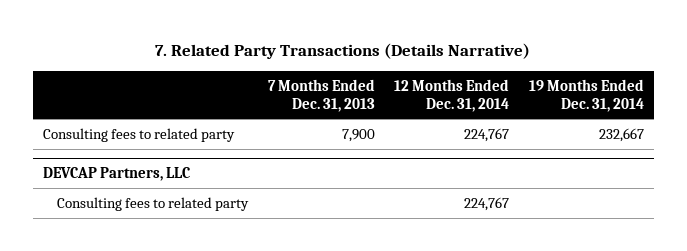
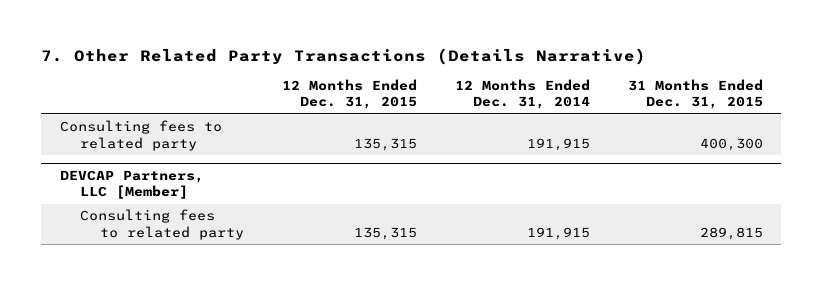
- 7. Related Party Transactions (Details Narrative)
+ 7. Other Related Party Transactions (Details Narrative)
- | 7 Months Ended Dec. 31, 2013 | 12 Months Ended Dec. 31, 2014 | 19 Months Ended Dec. 31, 2014
+ | 12 Months Ended Dec. 31, 2015 | 12 Months Ended Dec. 31, 2014 | 31 Months Ended Dec. 31, 2015
- Consulting fees to related party | 7,900 | 224,767 | 232,667
- DEVCAP Partners, LLC
- Consulting fees to related party | | 224,767 |
+ Consulting fees to related party | 135,315 | 191,915 | 400,300
+ DEVCAP Partners, LLC [Member]
+ Consulting fees to related party | 135,315 | 191,915 | 289,815

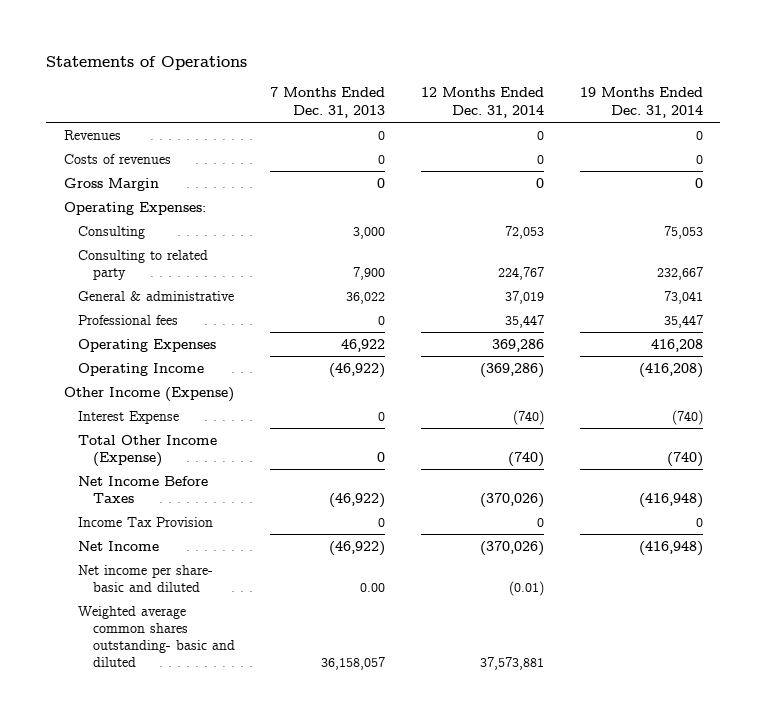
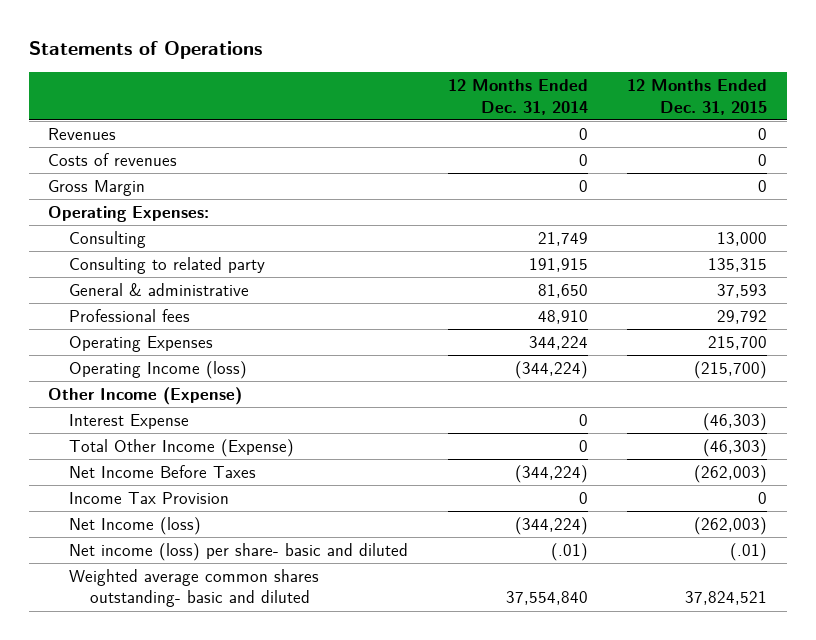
- | 7 Months Ended Dec. 31, 2013 | 12 Months Ended Dec. 31, 2014 | 19 Months Ended Dec. 31, 2014
+ | 12 Months Ended Dec. 31, 2014 | 12 Months Ended Dec. 31, 2015
- Consulting | 3,000 | 72,053 | 75,053
- Consulting to related party | 7,900 | 224,767 | 232,667
- General & administrative | 36,022 | 37,019 | 73,041
- Professional fees | 0 | 35,447 | 35,447
- Operating Expenses | 46,922 | 369,286 | 416,208
- Operating Income | (46,922) | (369,286) | (416,208)
+ Consulting | 21,749 | 13,000
+ Consulting to related party | 191,915 | 135,315
+ General & administrative | 81,650 | 37,593
+ Professional fees | 48,910 | 29,792
+ Operating Expenses | 344,224 | 215,700
+ Operating Income (loss) | (344,224) | (215,700)
- Interest Expense | 0 | (740) | (740)
- Total Other Income (Expense) | 0 | (740) | (740)
- Net Income Before Taxes | (46,922) | (370,026) | (416,948)
+ Interest Expense | 0 | (46,303)
+ Total Other Income (Expense) | 0 | (46,303)
+ Net Income Before Taxes | (344,224) | (262,003)
- Net Income | (46,922) | (370,026) | (416,948)
- Net income per share- basic and diluted | 0.00 | (0.01) |
- Weighted average common shares outstanding- basic and diluted | 36,158,057 | 37,573,881 |
+ Net Income (loss) | (344,224) | (262,003)
+ Net income (loss) per share- basic and diluted | (.01) | (.01)
+ Weighted average common shares outstanding- basic and diluted | 37,554,840 | 37,824,521

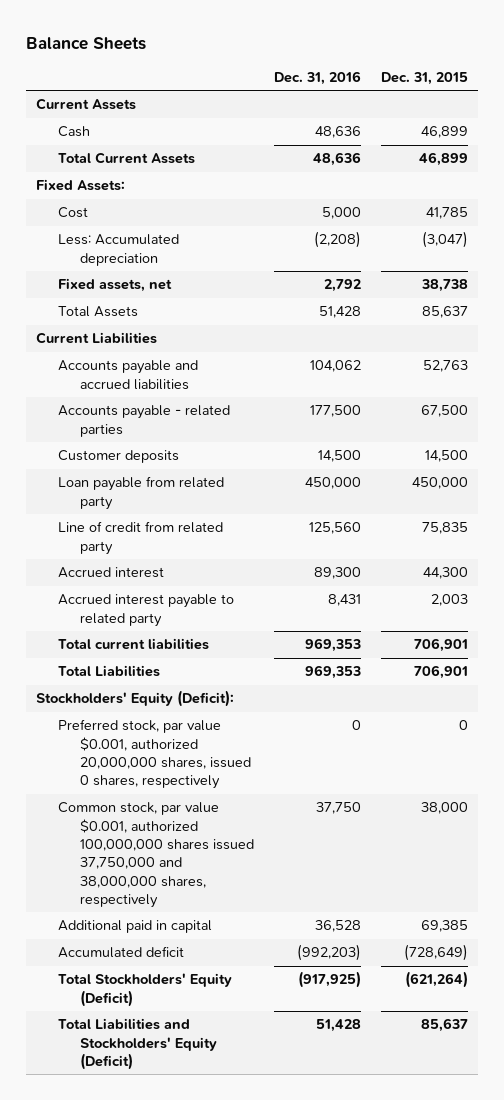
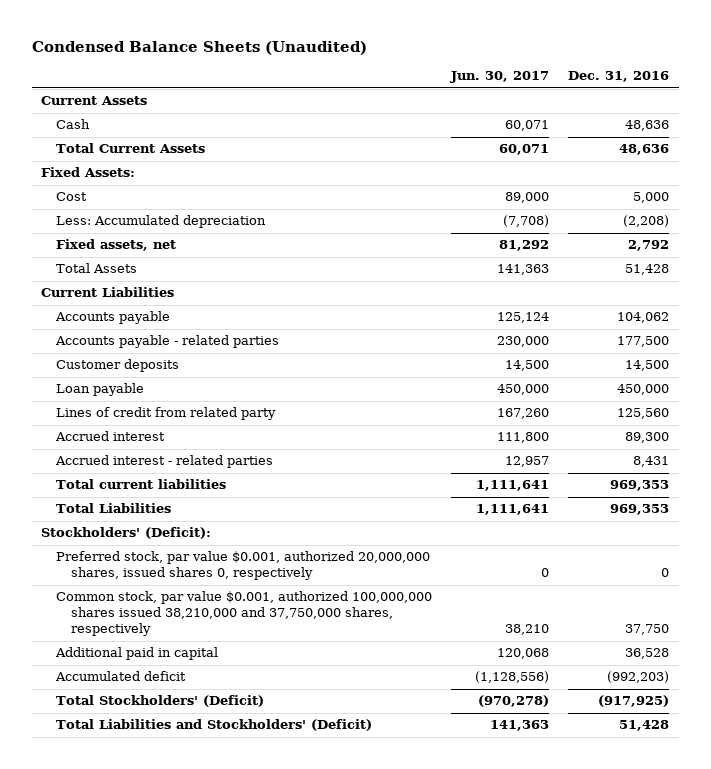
- Balance Sheets
+ Condensed Balance Sheets (Unaudited)
- | Dec. 31, 2016 | Dec. 31, 2015
+ | Jun. 30, 2017 | Dec. 31, 2016
- Accounts payable and accrued liabilities | 104,062 | 52,763
+ Accounts payable | 125,124 | 104,062
- Loan payable from related party | 450,000 | 450,000
- Line of credit from related party | 125,560 | 75,835
+ Loan payable | 450,000 | 450,000
+ Lines of credit from related party | 167,260 | 125,560
- Accrued interest payable to related party | 8,431 | 2,003
+ Accrued interest - related parties | 12,957 | 8,431
- Stockholders' Equity (Deficit):
- Preferred stock, par value $0.001, authorized 20,000,000 shares, issued 0 shares, respectively | 0 | 0
- Common stock, par value $0.001, authorized 100,000,000 shares issued 37,750,000 and 38,000,000 shares, respectively | 37,750 | 38,000
+ Stockholders' (Deficit):
+ Preferred stock, par value $0.001, authorized 20,000,000 shares, issued shares 0, respectively | 0 | 0
+ Common stock, par value $0.001, authorized 100,000,000 shares issued 38,210,000 and 37,750,000 shares, respectively | 38,210 | 37,750
- Total Stockholders' Equity (Deficit) | (917,925) | (621,264)
- Total Liabilities and Stockholders' Equity (Deficit) | 51,428 | 85,637
+ Total Stockholders' (Deficit) | (970,278) | (917,925)
+ Total Liabilities and Stockholders' (Deficit) | 141,363 | 51,428

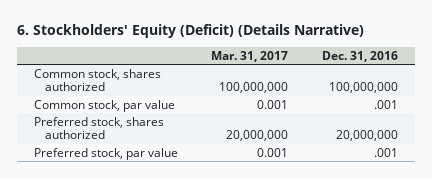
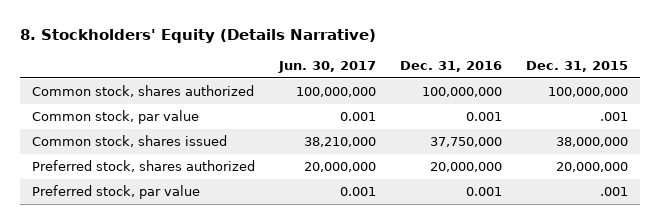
- 6. Stockholders' Equity (Deficit) (Details Narrative)
+ 8. Stockholders' Equity (Details Narrative)
- | Mar. 31, 2017 | Dec. 31, 2016
+ | Jun. 30, 2017 | Dec. 31, 2016 | Dec. 31, 2015
- Common stock, par value | 0.001 | .001
+ Common stock, par value | 0.001 | 0.001 | .001
+ Common stock, shares issued | 38,210,000 | 37,750,000 | 38,000,000
- Preferred stock, par value | 0.001 | .001
+ Preferred stock, par value | 0.001 | 0.001 | .001

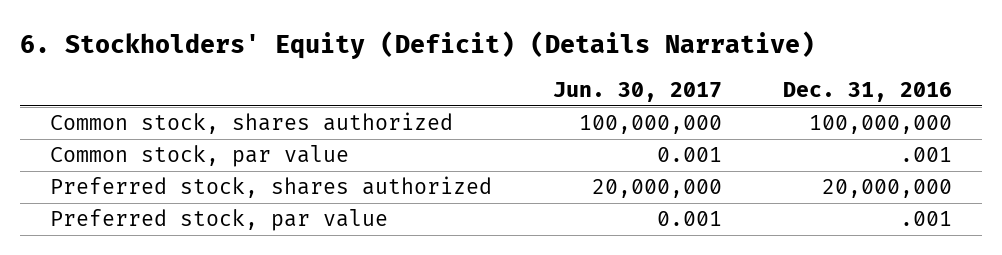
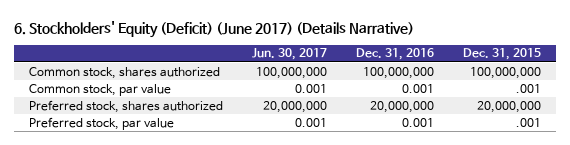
- 6. Stockholders' Equity (Deficit) (Details Narrative)
+ 6. Stockholders' Equity (Deficit) (June 2017) (Details Narrative)
- | Jun. 30, 2017 | Dec. 31, 2016
+ | Jun. 30, 2017 | Dec. 31, 2016 | Dec. 31, 2015
- Common stock, par value | 0.001 | .001
+ Common stock, par value | 0.001 | 0.001 | .001
- Preferred stock, par value | 0.001 | .001
+ Preferred stock, par value | 0.001 | 0.001 | .001

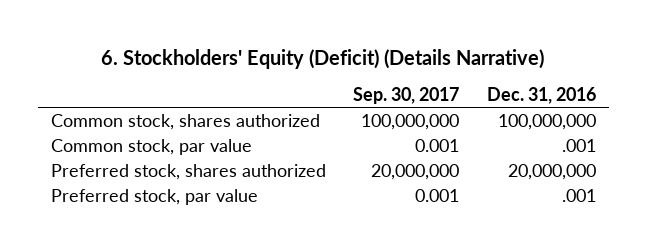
- 6. Stockholders' Equity (Deficit) (June 2017) (Details Narrative)
+ 6. Stockholders' Equity (Deficit) (Details Narrative)
- | Jun. 30, 2017 | Dec. 31, 2016 | Dec. 31, 2015
+ | Sep. 30, 2017 | Dec. 31, 2016
- Common stock, par value | 0.001 | 0.001 | .001
+ Common stock, par value | 0.001 | .001
- Preferred stock, par value | 0.001 | 0.001 | .001
+ Preferred stock, par value | 0.001 | .001

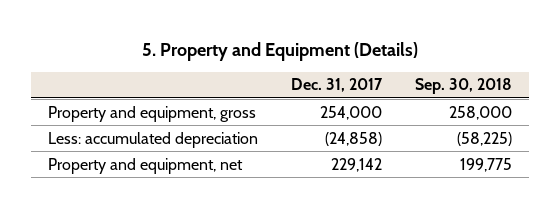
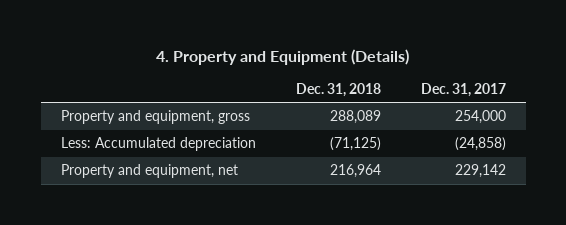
- 5. Property and Equipment (Details)
+ 4. Property and Equipment (Details)
- | Dec. 31, 2017 | Sep. 30, 2018
+ | Dec. 31, 2018 | Dec. 31, 2017
- Less: accumulated depreciation | (24,858) | (58,225)
+ Less: Accumulated depreciation | (71,125) | (24,858)

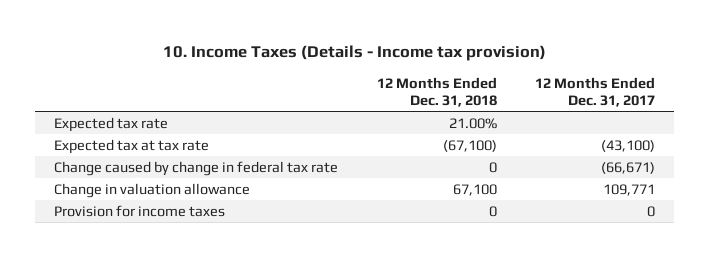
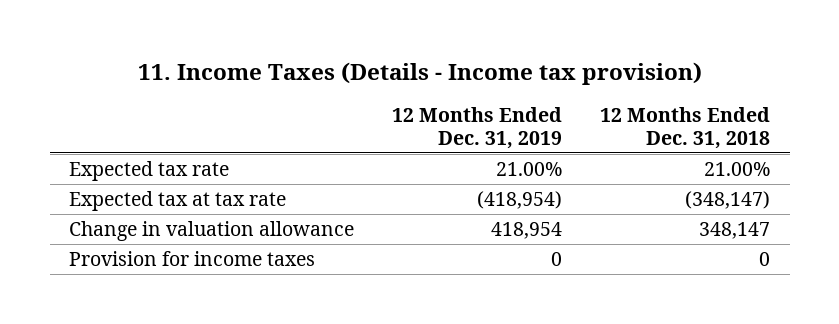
- 10. Income Taxes (Details - Income tax provision)
+ 11. Income Taxes (Details - Income tax provision)
- | 12 Months Ended Dec. 31, 2018 | 12 Months Ended Dec. 31, 2017
+ | 12 Months Ended Dec. 31, 2019 | 12 Months Ended Dec. 31, 2018
- Expected tax at tax rate | (67,100) | (43,100)
- Change caused by change in federal tax rate | 0 | (66,671)
- Change in valuation allowance | 67,100 | 109,771
+ Expected tax at tax rate | (418,954) | (348,147)
+ Change in valuation allowance | 418,954 | 348,147

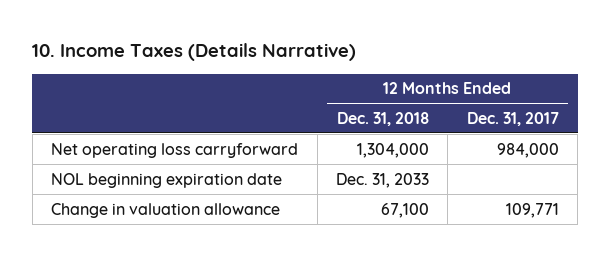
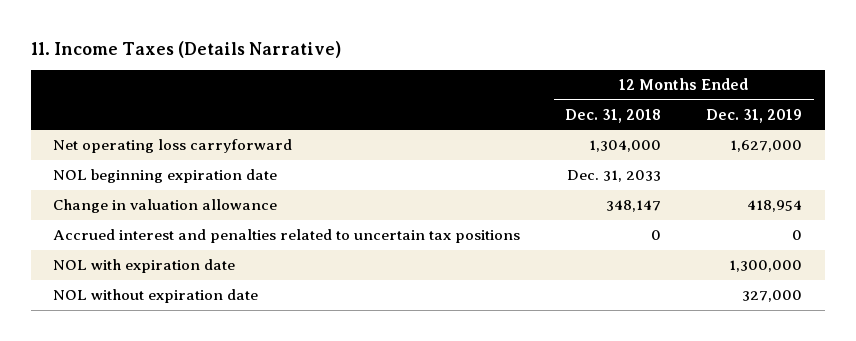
- 10. Income Taxes (Details Narrative)
+ 11. Income Taxes (Details Narrative)
- | 12 Months Ended Dec. 31, 2018 | 12 Months Ended Dec. 31, 2017
+ | 12 Months Ended Dec. 31, 2018 | 12 Months Ended Dec. 31, 2019
- Change in valuation allowance | 67,100 | 109,771
+ Change in valuation allowance | 348,147 | 418,954
+ Accrued interest and penalties related to uncertain tax positions | 0 | 0
+ NOL with expiration date | | 1,300,000
+ NOL without expiration date | | 327,000

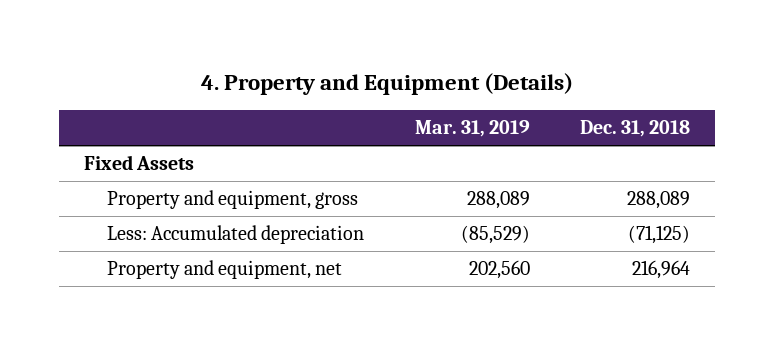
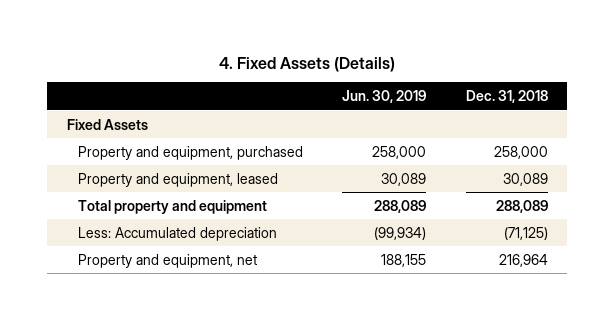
- 4. Property and Equipment (Details)
+ 4. Fixed Assets (Details)
- | Mar. 31, 2019 | Dec. 31, 2018
+ | Jun. 30, 2019 | Dec. 31, 2018
- Property and equipment, gross | 288,089 | 288,089
+ Property and equipment, purchased | 258,000 | 258,000
+ Property and equipment, leased | 30,089 | 30,089
+ Total property and equipment | 288,089 | 288,089

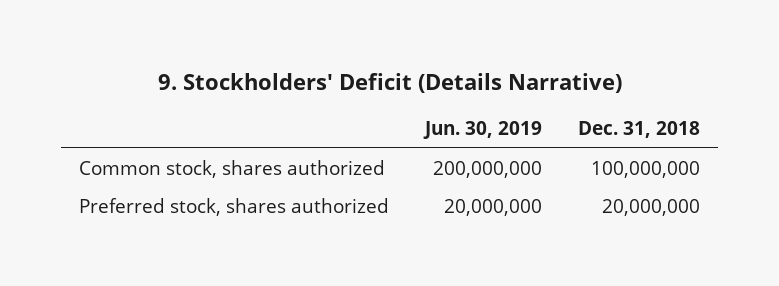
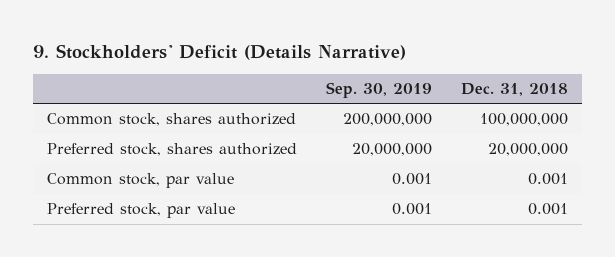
- | Jun. 30, 2019 | Dec. 31, 2018
+ | Sep. 30, 2019 | Dec. 31, 2018
+ Common stock, par value | 0.001 | 0.001
+ Preferred stock, par value | 0.001 | 0.001

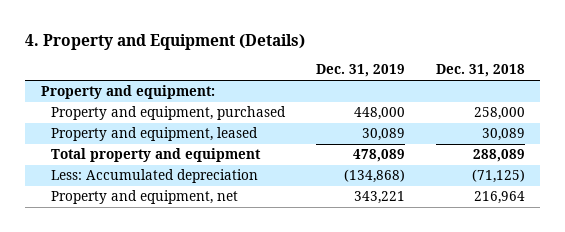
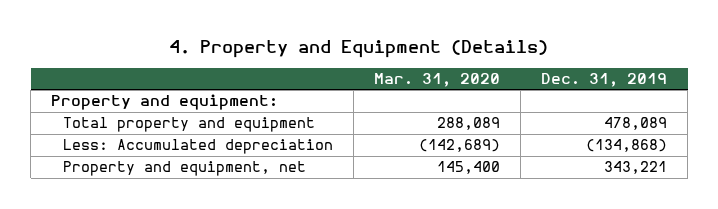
- | Dec. 31, 2019 | Dec. 31, 2018
+ | Mar. 31, 2020 | Dec. 31, 2019
- Property and equipment, purchased | 448,000 | 258,000
- Property and equipment, leased | 30,089 | 30,089

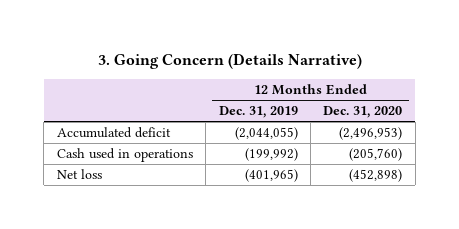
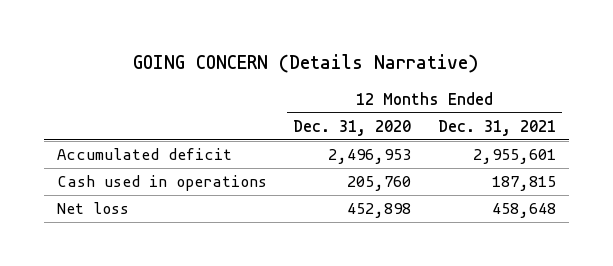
- 3. Going Concern (Details Narrative)
+ GOING CONCERN (Details Narrative)
- | 12 Months Ended Dec. 31, 2019 | 12 Months Ended Dec. 31, 2020
+ | 12 Months Ended Dec. 31, 2020 | 12 Months Ended Dec. 31, 2021
- Accumulated deficit | (2,044,055) | (2,496,953)
- Cash used in operations | (199,992) | (205,760)
- Net loss | (401,965) | (452,898)
+ Accumulated deficit | 2,496,953 | 2,955,601
+ Cash used in operations | 205,760 | 187,815
+ Net loss | 452,898 | 458,648

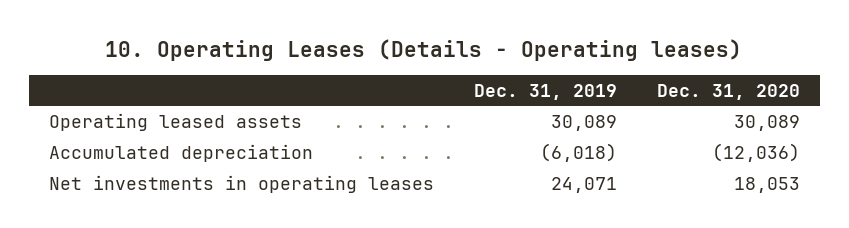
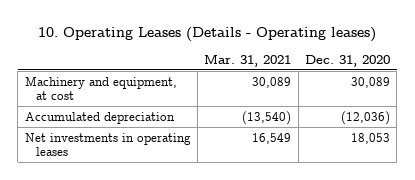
- | Dec. 31, 2019 | Dec. 31, 2020
+ | Mar. 31, 2021 | Dec. 31, 2020
- Operating leased assets | 30,089 | 30,089
+ Machinery and equipment, at cost | 30,089 | 30,089

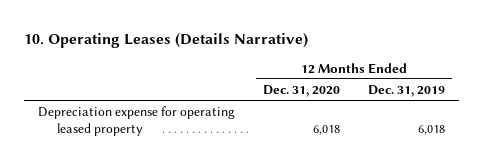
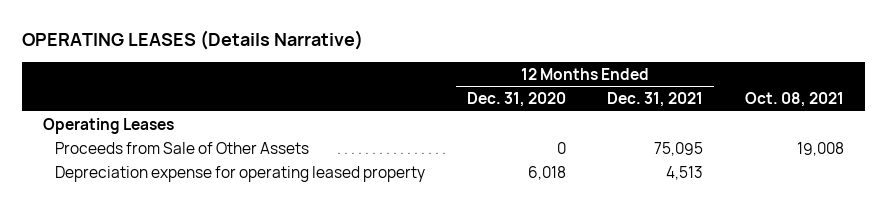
- 10. Operating Leases (Details Narrative)
+ OPERATING LEASES (Details Narrative)
- | 12 Months Ended Dec. 31, 2020 | 12 Months Ended Dec. 31, 2019
+ | 12 Months Ended Dec. 31, 2020 | 12 Months Ended Dec. 31, 2021 | Oct. 08, 2021
+ Operating Leases
+ Proceeds from Sale of Other Assets | 0 | 75,095 | 19,008

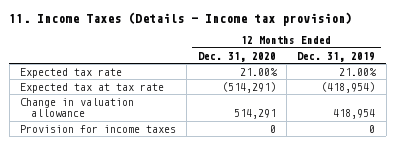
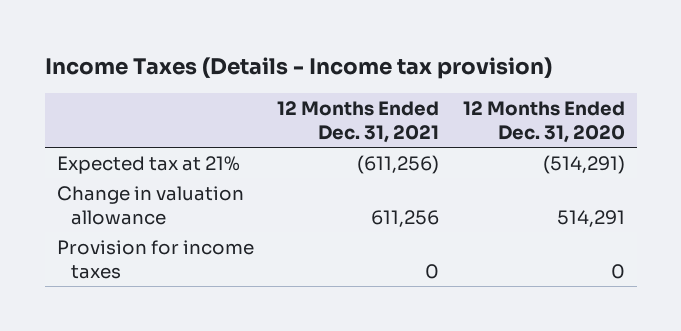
- 11. Income Taxes (Details - Income tax provision)
+ Income Taxes (Details - Income tax provision)
- | 12 Months Ended Dec. 31, 2020 | 12 Months Ended Dec. 31, 2019
+ | 12 Months Ended Dec. 31, 2021 | 12 Months Ended Dec. 31, 2020
- Expected tax rate | 21.00% | 21.00%
- Expected tax at tax rate | (514,291) | (418,954)
+ Expected tax at 21% | (611,256) | (514,291)

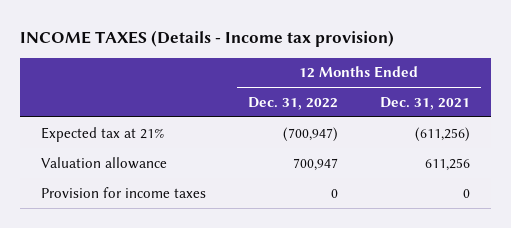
- Income Taxes (Details - Income tax provision)
+ INCOME TAXES (Details - Income tax provision)
- | 12 Months Ended Dec. 31, 2021 | 12 Months Ended Dec. 31, 2020
+ | 12 Months Ended Dec. 31, 2022 | 12 Months Ended Dec. 31, 2021
- Change in valuation allowance | 611,256 | 514,291
+ Valuation allowance | 700,947 | 611,256

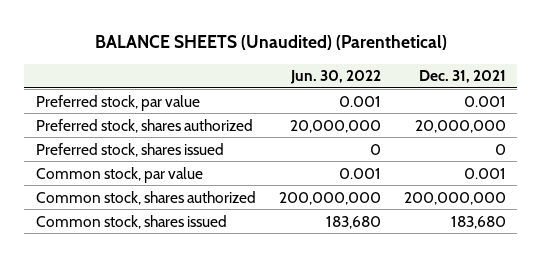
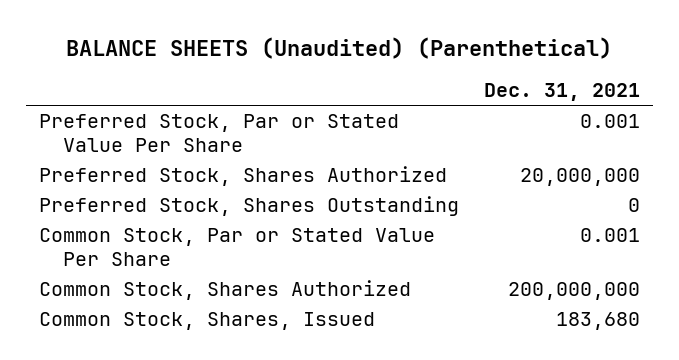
- | Jun. 30, 2022 | Dec. 31, 2021
+ | Dec. 31, 2021
- Preferred stock, par value | 0.001 | 0.001
- Preferred stock, shares authorized | 20,000,000 | 20,000,000
- Preferred stock, shares issued | 0 | 0
- Common stock, par value | 0.001 | 0.001
- Common stock, shares authorized | 200,000,000 | 200,000,000
- Common stock, shares issued | 183,680 | 183,680
+ Preferred Stock, Par or Stated Value Per Share | 0.001
+ Preferred Stock, Shares Authorized | 20,000,000
+ Preferred Stock, Shares Outstanding | 0
+ Common Stock, Par or Stated Value Per Share | 0.001
+ Common Stock, Shares Authorized | 200,000,000
+ Common Stock, Shares, Issued | 183,680

